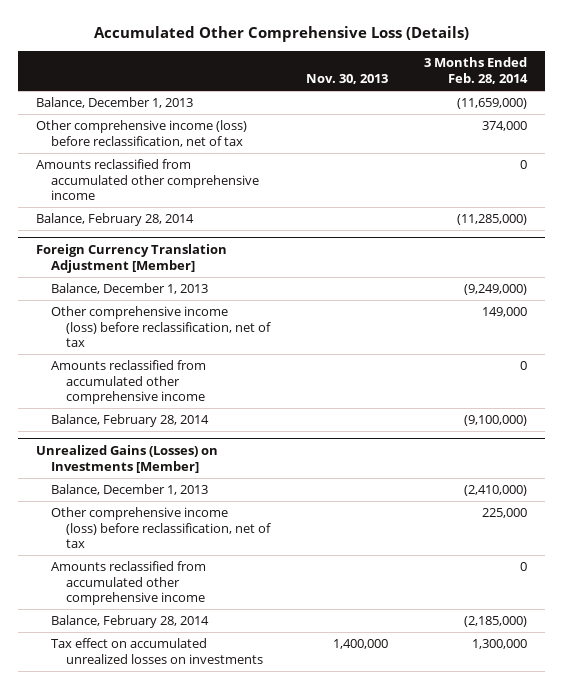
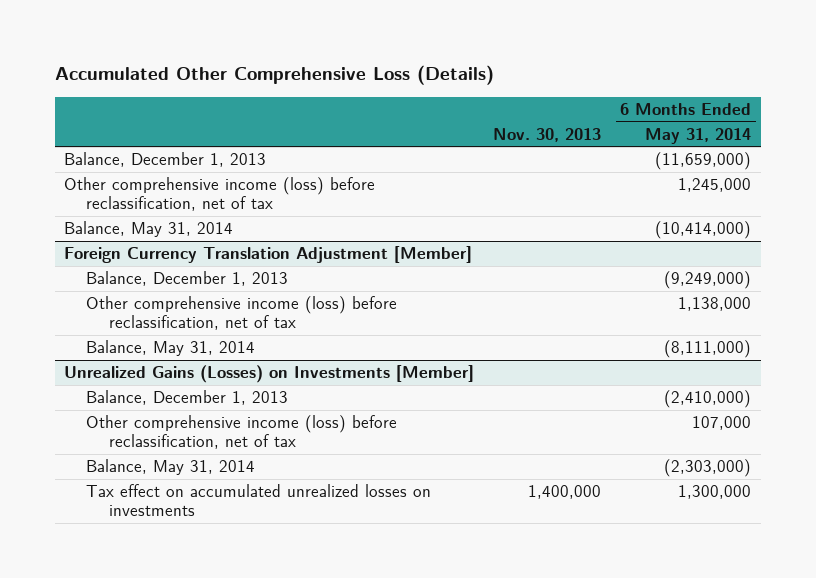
- | Nov. 30, 2013 | 3 Months Ended Feb. 28, 2014
+ | Nov. 30, 2013 | 6 Months Ended May 31, 2014
- Amounts reclassified from accumulated other comprehensive income | | 0
- Balance, February 28, 2014 | | (11,285,000)
+ Balance, May 31, 2014 | | (10,414,000)
@ Foreign Currency Translation Adjustment [Member]
- Amounts reclassified from accumulated other comprehensive income | | 0
- Balance, February 28, 2014 | | (9,100,000)
+ Balance, May 31, 2014 | | (8,111,000)
@ Unrealized Gains (Losses) on Investments [Member]
- Amounts reclassified from accumulated other comprehensive income | | 0
- Balance, February 28, 2014 | | (2,185,000)
+ Balance, May 31, 2014 | | (2,303,000)

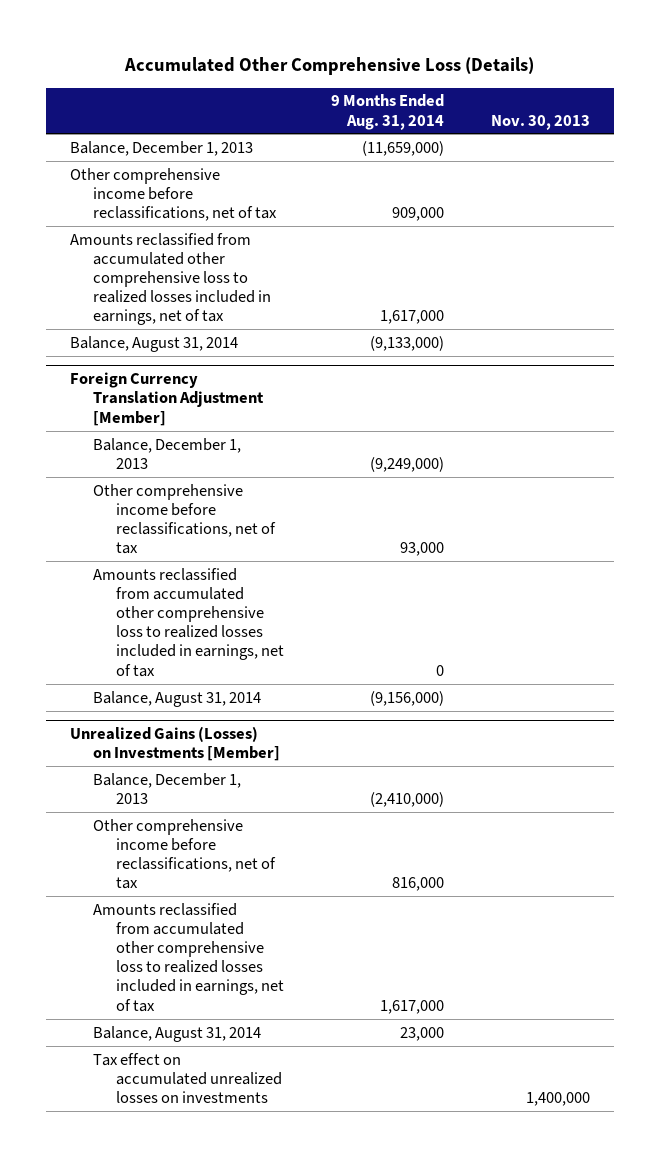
- | Nov. 30, 2013 | 6 Months Ended May 31, 2014
+ | 9 Months Ended Aug. 31, 2014 | Nov. 30, 2013
- Other comprehensive income (loss) before reclassification, net of tax | | 1,245,000
- Balance, May 31, 2014 | | (10,414,000)
+ Other comprehensive income before reclassifications, net of tax | 909,000 |
+ Amounts reclassified from accumulated other comprehensive loss to realized losses included in earnings, net of tax | 1,617,000 |
+ Balance, August 31, 2014 | (9,133,000) |
@ Foreign Currency Translation Adjustment [Member]
- Other comprehensive income (loss) before reclassification, net of tax | | 1,138,000
- Balance, May 31, 2014 | | (8,111,000)
+ Other comprehensive income before reclassifications, net of tax | 93,000 |
+ Amounts reclassified from accumulated other comprehensive loss to realized losses included in earnings, net of tax | 0 |
+ Balance, August 31, 2014 | (9,156,000) |
@ Unrealized Gains (Losses) on Investments [Member]
- Other comprehensive income (loss) before reclassification, net of tax | | 107,000
- Balance, May 31, 2014 | | (2,303,000)
+ Other comprehensive income before reclassifications, net of tax | 816,000 |
+ Amounts reclassified from accumulated other comprehensive loss to realized losses included in earnings, net of tax | 1,617,000 |
+ Balance, August 31, 2014 | 23,000 |

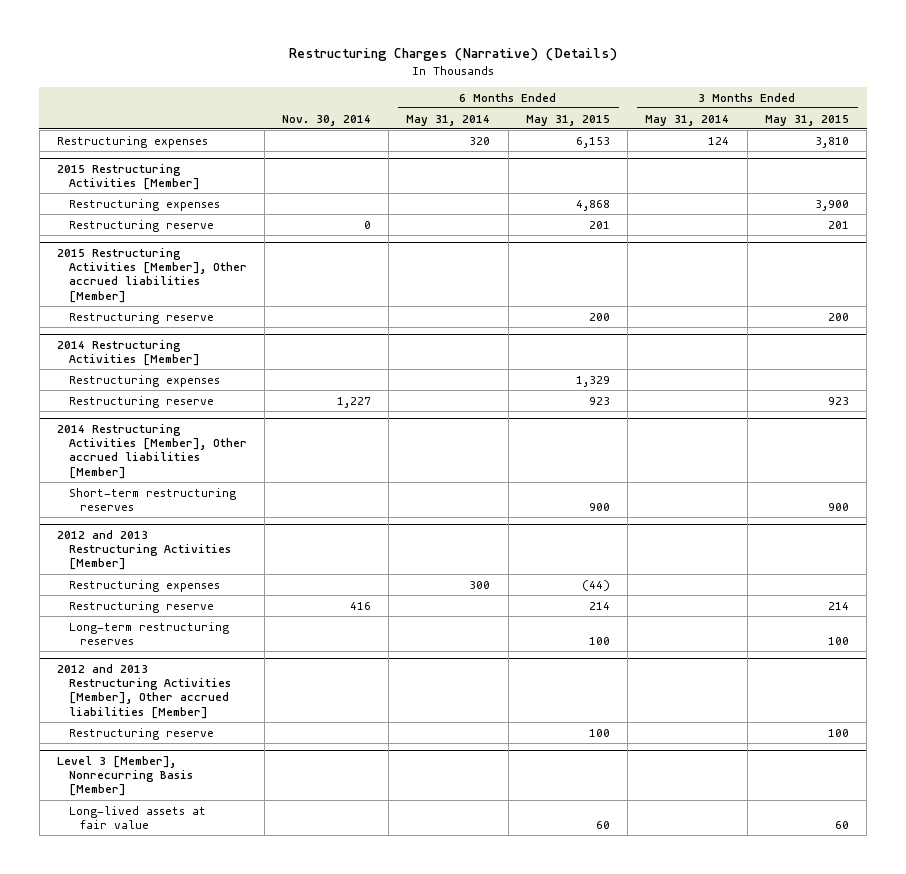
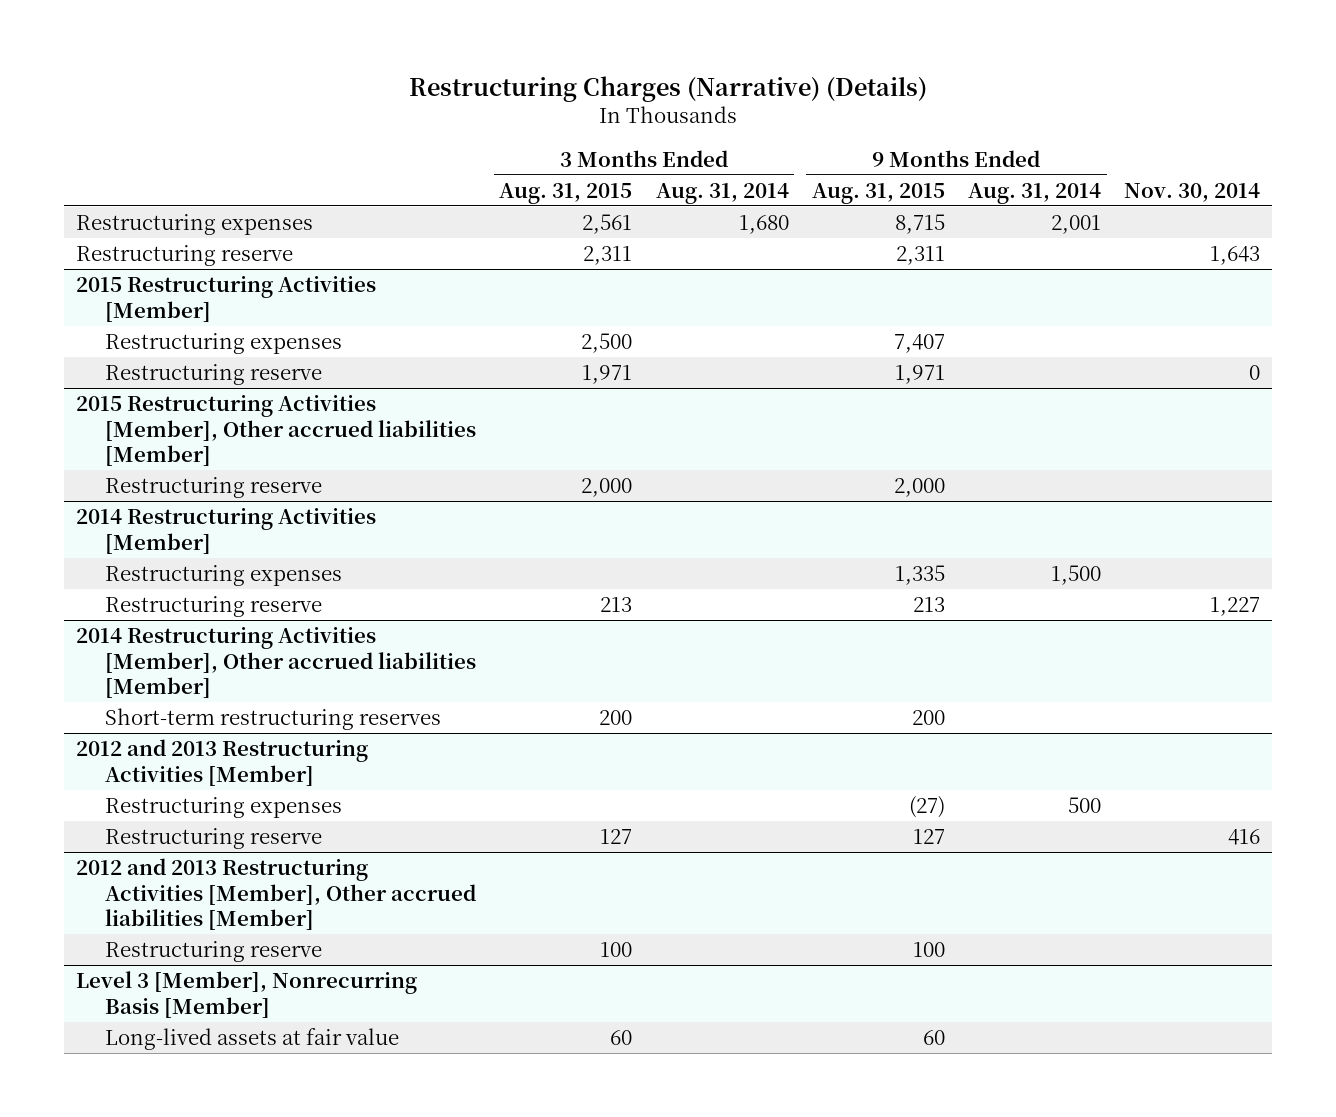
- | Nov. 30, 2014 | 6 Months Ended May 31, 2014 | 6 Months Ended May 31, 2015 | 3 Months Ended May 31, 2014 | 3 Months Ended May 31, 2015
+ | 3 Months Ended Aug. 31, 2015 | 3 Months Ended Aug. 31, 2014 | 9 Months Ended Aug. 31, 2015 | 9 Months Ended Aug. 31, 2014 | Nov. 30, 2014
+ Restructuring reserve | 2,311 | | 2,311 | | 1,643
@ 2012 and 2013 Restructuring Activities [Member]
- Long-term restructuring reserves | | | 100 | | 100

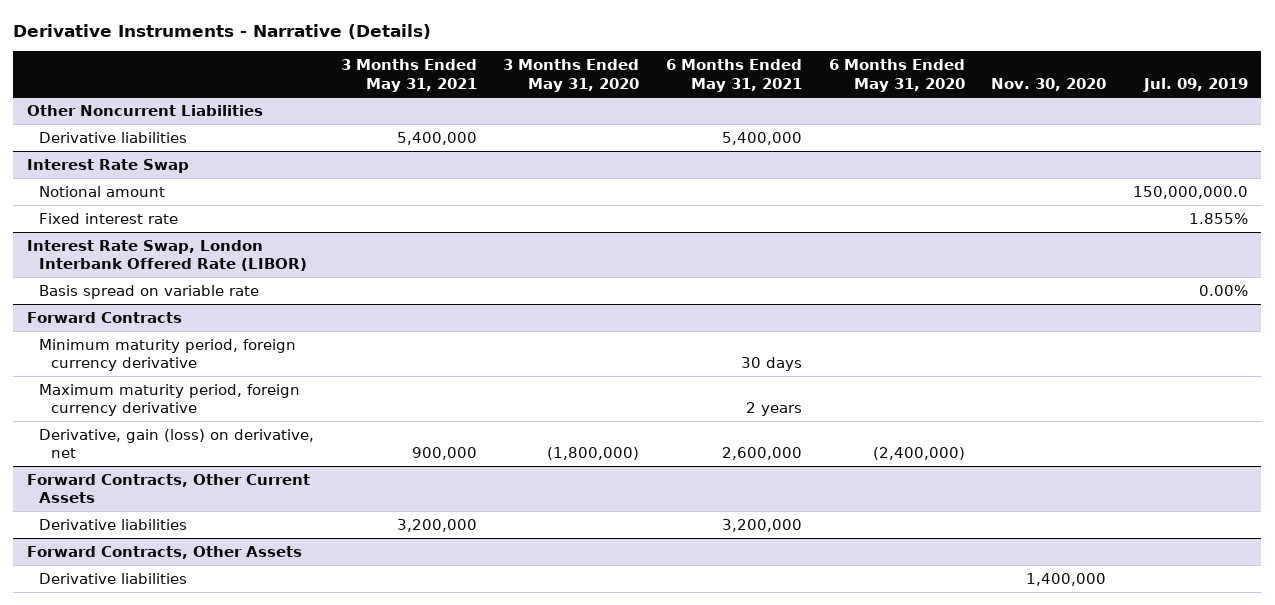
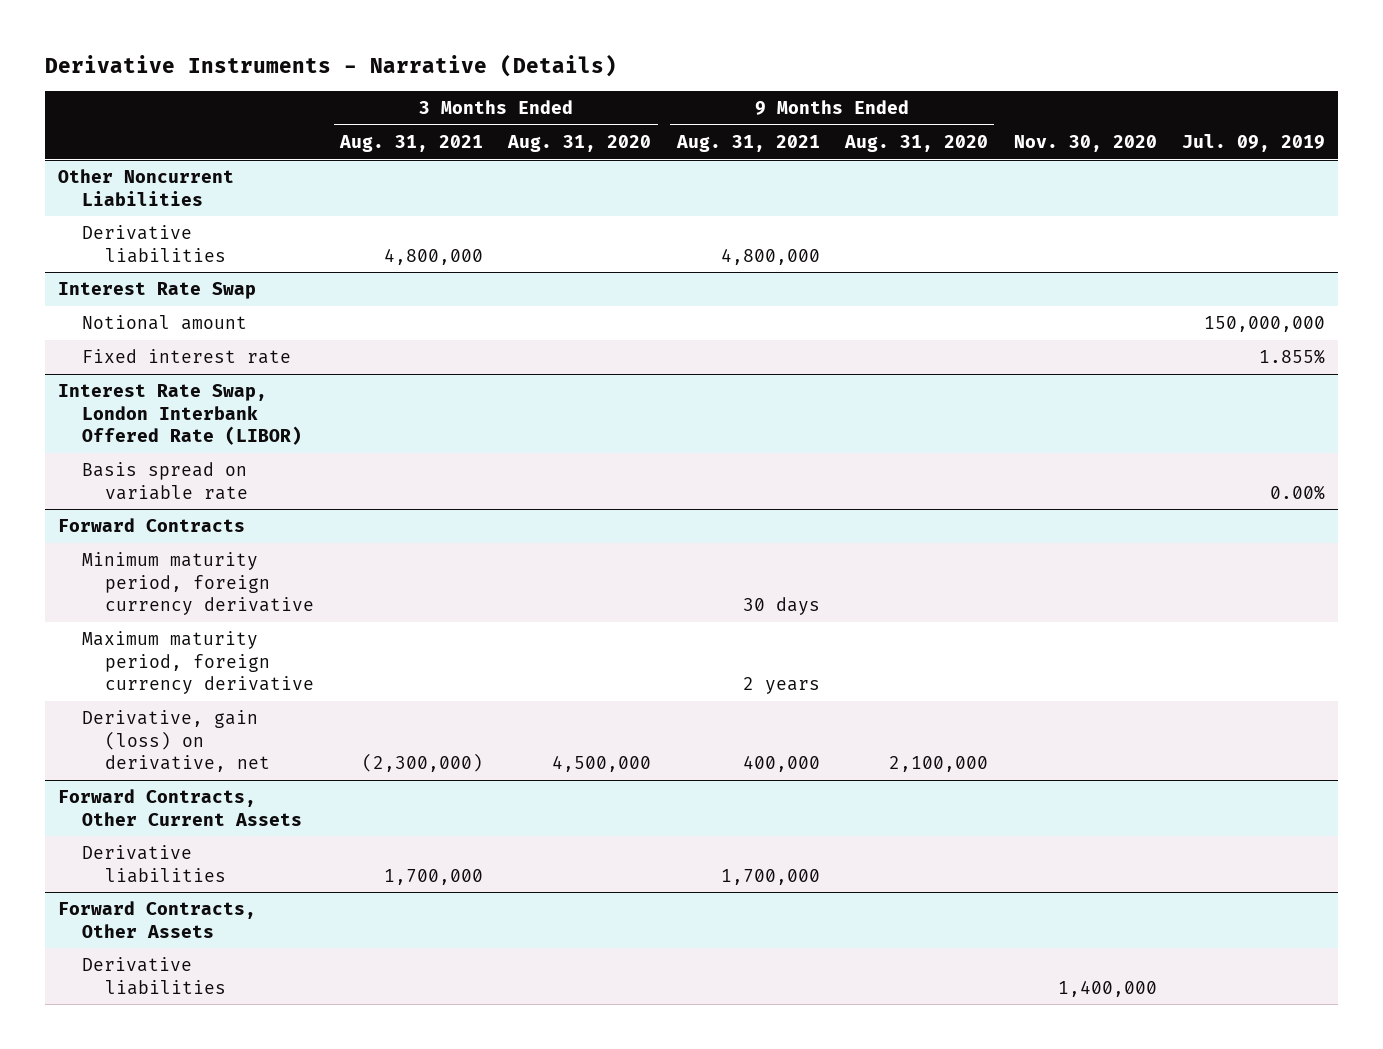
- | 3 Months Ended May 31, 2021 | 3 Months Ended May 31, 2020 | 6 Months Ended May 31, 2021 | 6 Months Ended May 31, 2020 | Nov. 30, 2020 | Jul. 09, 2019
+ | 3 Months Ended Aug. 31, 2021 | 3 Months Ended Aug. 31, 2020 | 9 Months Ended Aug. 31, 2021 | 9 Months Ended Aug. 31, 2020 | Nov. 30, 2020 | Jul. 09, 2019
@ Interest Rate Swap
- Notional amount | | | | | | 150,000,000.0
+ Notional amount | | | | | | 150,000,000

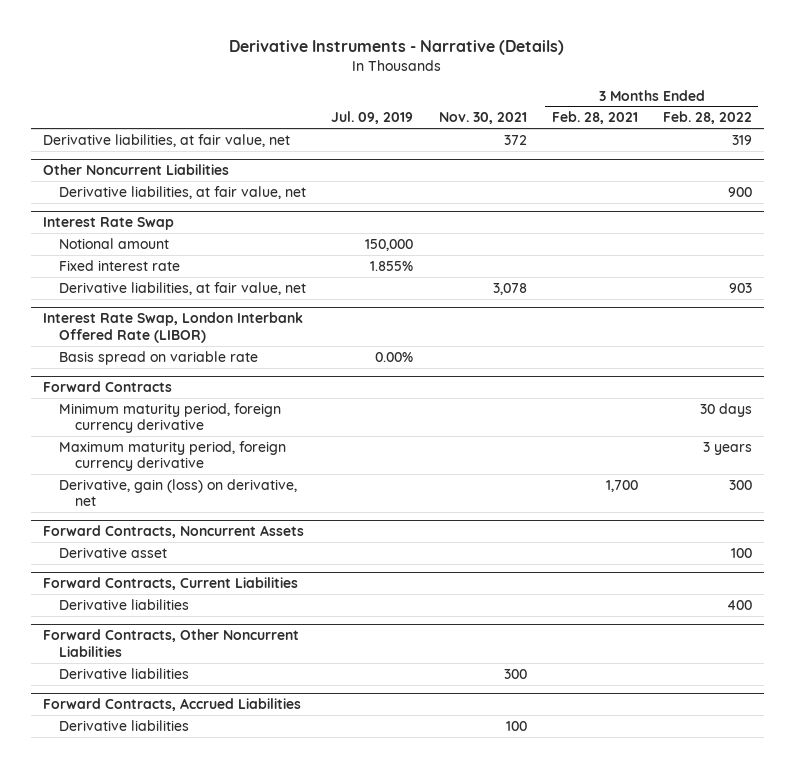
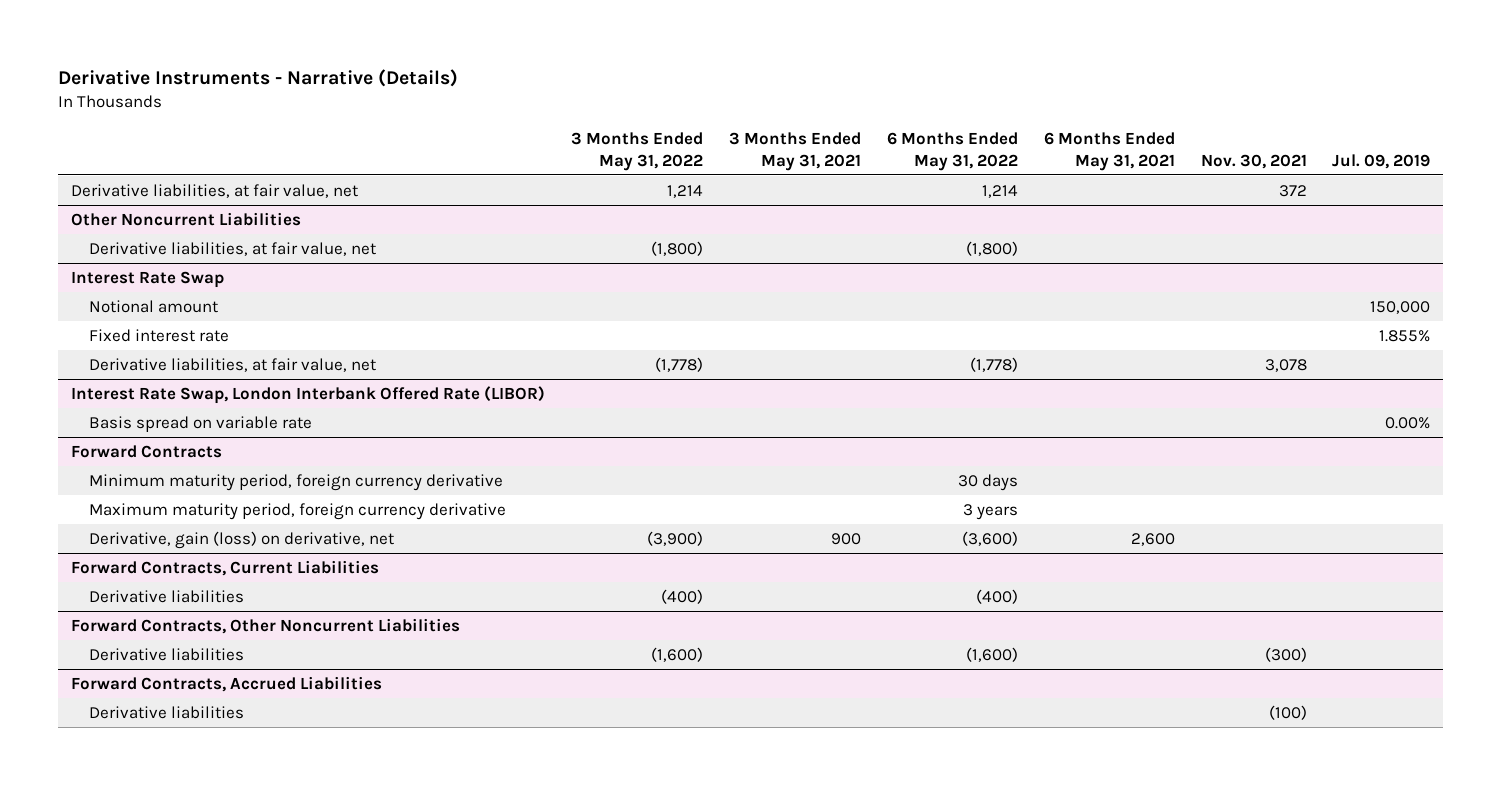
- | Jul. 09, 2019 | Nov. 30, 2021 | 3 Months Ended Feb. 28, 2021 | 3 Months Ended Feb. 28, 2022
+ | 3 Months Ended May 31, 2022 | 3 Months Ended May 31, 2021 | 6 Months Ended May 31, 2022 | 6 Months Ended May 31, 2021 | Nov. 30, 2021 | Jul. 09, 2019
- Forward Contracts, Noncurrent Assets
- Derivative asset | | | | 100
@ Forward Contracts, Other Noncurrent Liabilities
- Derivative liabilities | | 300 | |
+ Derivative liabilities | (1,600) | | (1,600) | | (300) |
@ Forward Contracts, Accrued Liabilities
- Derivative liabilities | | 100 | |
+ Derivative liabilities | | | | | (100) |

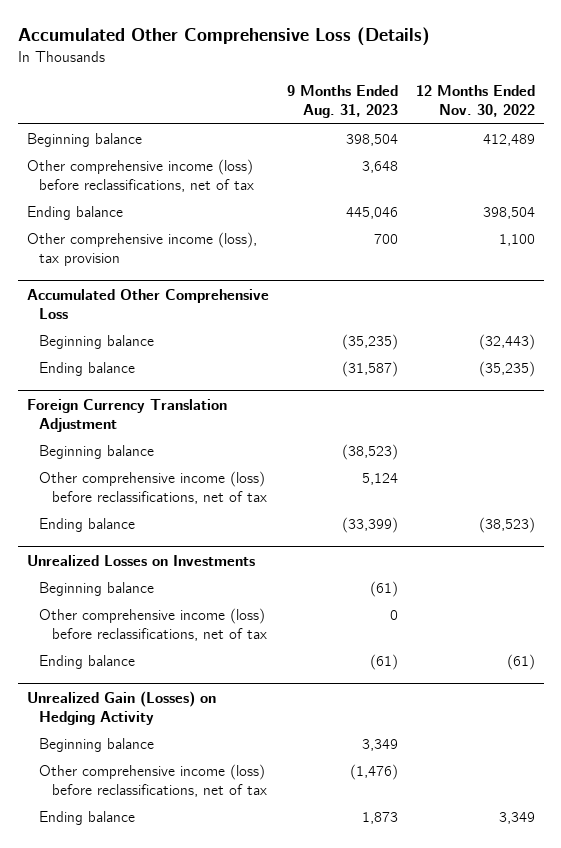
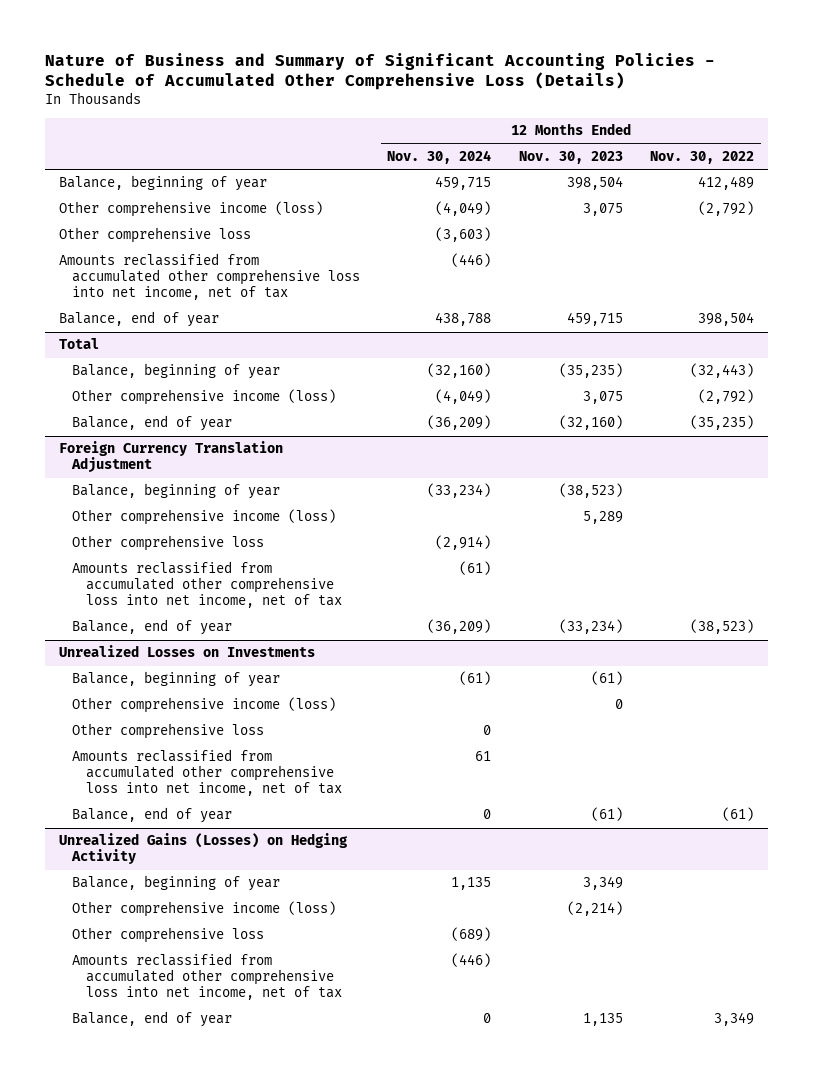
- Accumulated Other Comprehensive Loss (Details)
+ Nature of Business and Summary of Significant Accounting Policies - Schedule of Accumulated Other Comprehensive Loss (Details)
- | 9 Months Ended Aug. 31, 2023 | 12 Months Ended Nov. 30, 2022
+ | 12 Months Ended Nov. 30, 2024 | 12 Months Ended Nov. 30, 2023 | 12 Months Ended Nov. 30, 2022
- Beginning balance | 398,504 | 412,489
- Other comprehensive income (loss) before reclassifications, net of tax | 3,648 |
- Ending balance | 445,046 | 398,504
- Other comprehensive income (loss), tax provision | 700 | 1,100
- Accumulated Other Comprehensive Loss
- Beginning balance | (35,235) | (32,443)
- Ending balance | (31,587) | (35,235)
+ Balance, beginning of year | 459,715 | 398,504 | 412,489
+ Other comprehensive income (loss) | (4,049) | 3,075 | (2,792)
+ Other comprehensive loss | (3,603) | |
+ Amounts reclassified from accumulated other comprehensive loss into net income, net of tax | (446) | |
+ Balance, end of year | 438,788 | 459,715 | 398,504
+ Total
+ Balance, beginning of year | (32,160) | (35,235) | (32,443)
+ Other comprehensive income (loss) | (4,049) | 3,075 | (2,792)
+ Balance, end of year | (36,209) | (32,160) | (35,235)
@ Foreign Currency Translation Adjustment
- Beginning balance | (38,523) |
- Other comprehensive income (loss) before reclassifications, net of tax | 5,124 |
- Ending balance | (33,399) | (38,523)
+ Balance, beginning of year | (33,234) | (38,523) |
+ Other comprehensive income (loss) | | 5,289 |
+ Other comprehensive loss | (2,914) | |
+ Amounts reclassified from accumulated other comprehensive loss into net income, net of tax | (61) | |
+ Balance, end of year | (36,209) | (33,234) | (38,523)
@ Unrealized Losses on Investments
- Beginning balance | (61) |
- Other comprehensive income (loss) before reclassifications, net of tax | 0 |
- Ending balance | (61) | (61)
- Unrealized Gain (Losses) on Hedging Activity
- Beginning balance | 3,349 |
- Other comprehensive income (loss) before reclassifications, net of tax | (1,476) |
- Ending balance | 1,873 | 3,349
@ Unrealized Losses on Investments
+ Balance, beginning of year | (61) | (61) |
+ Other comprehensive income (loss) | | 0 |
+ Other comprehensive loss | 0 | |
+ Amounts reclassified from accumulated other comprehensive loss into net income, net of tax | 61 | |
+ Balance, end of year | 0 | (61) | (61)
+ Unrealized Gains (Losses) on Hedging Activity
+ Balance, beginning of year | 1,135 | 3,349 |
+ Other comprehensive income (loss) | | (2,214) |
+ Other comprehensive loss | (689) | |
+ Amounts reclassified from accumulated other comprehensive loss into net income, net of tax | (446) | |
+ Balance, end of year | 0 | 1,135 | 3,349

